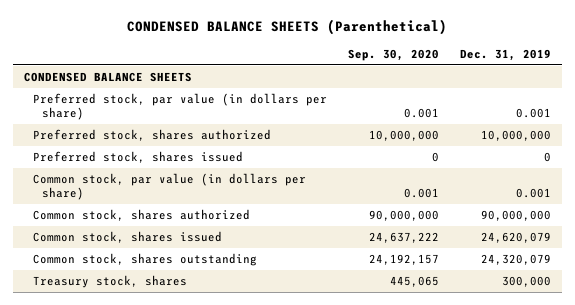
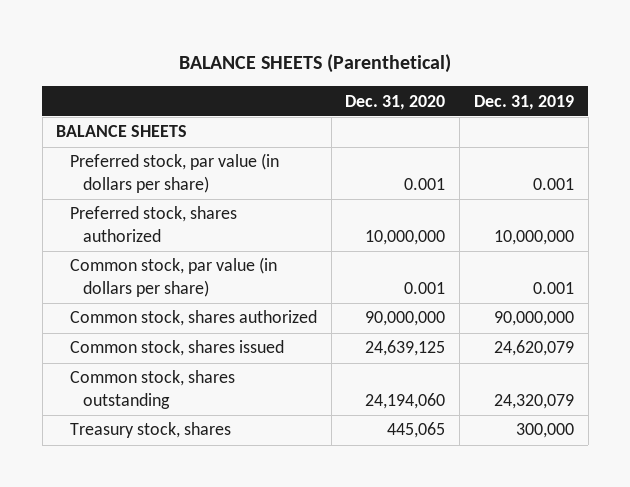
- CONDENSED BALANCE SHEETS (Parenthetical)
+ BALANCE SHEETS (Parenthetical)
- | Sep. 30, 2020 | Dec. 31, 2019
+ | Dec. 31, 2020 | Dec. 31, 2019
- CONDENSED BALANCE SHEETS
+ BALANCE SHEETS
- Preferred stock, shares issued | 0 | 0

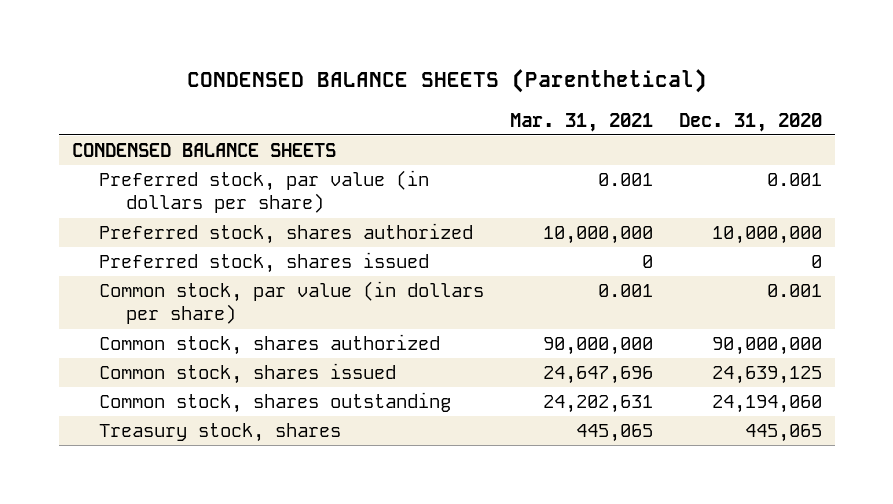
- BALANCE SHEETS (Parenthetical)
+ CONDENSED BALANCE SHEETS (Parenthetical)
- | Dec. 31, 2020 | Dec. 31, 2019
+ | Mar. 31, 2021 | Dec. 31, 2020
- BALANCE SHEETS
+ CONDENSED BALANCE SHEETS
+ Preferred stock, shares issued | 0 | 0

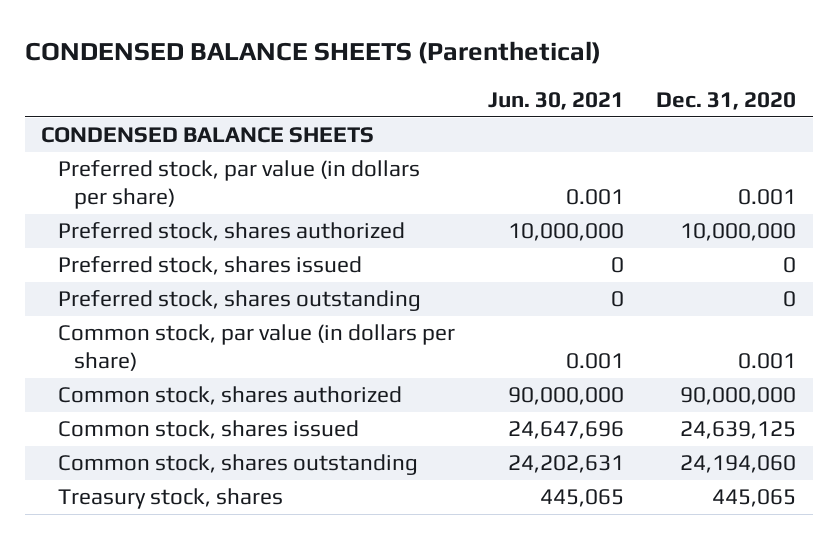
- | Mar. 31, 2021 | Dec. 31, 2020
+ | Jun. 30, 2021 | Dec. 31, 2020
+ Preferred stock, shares outstanding | 0 | 0

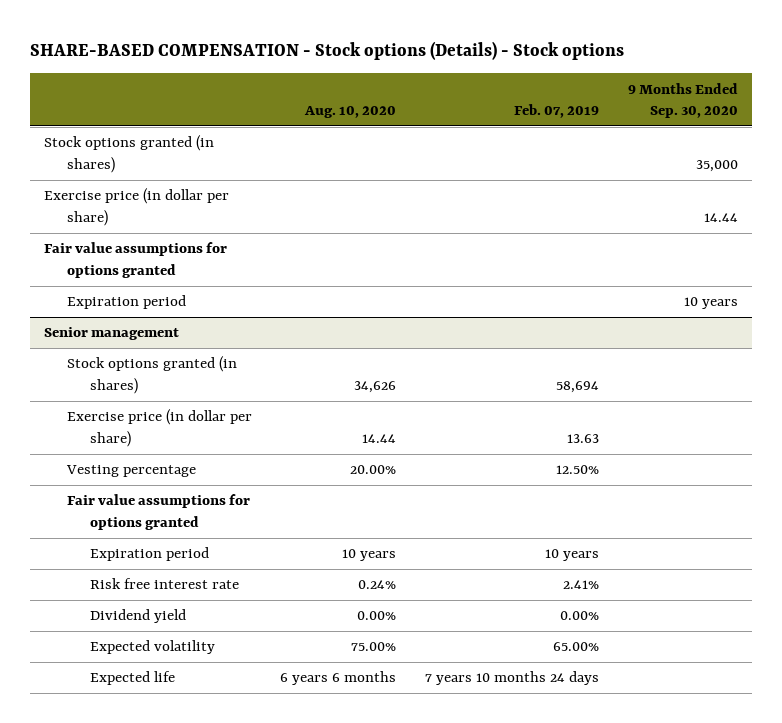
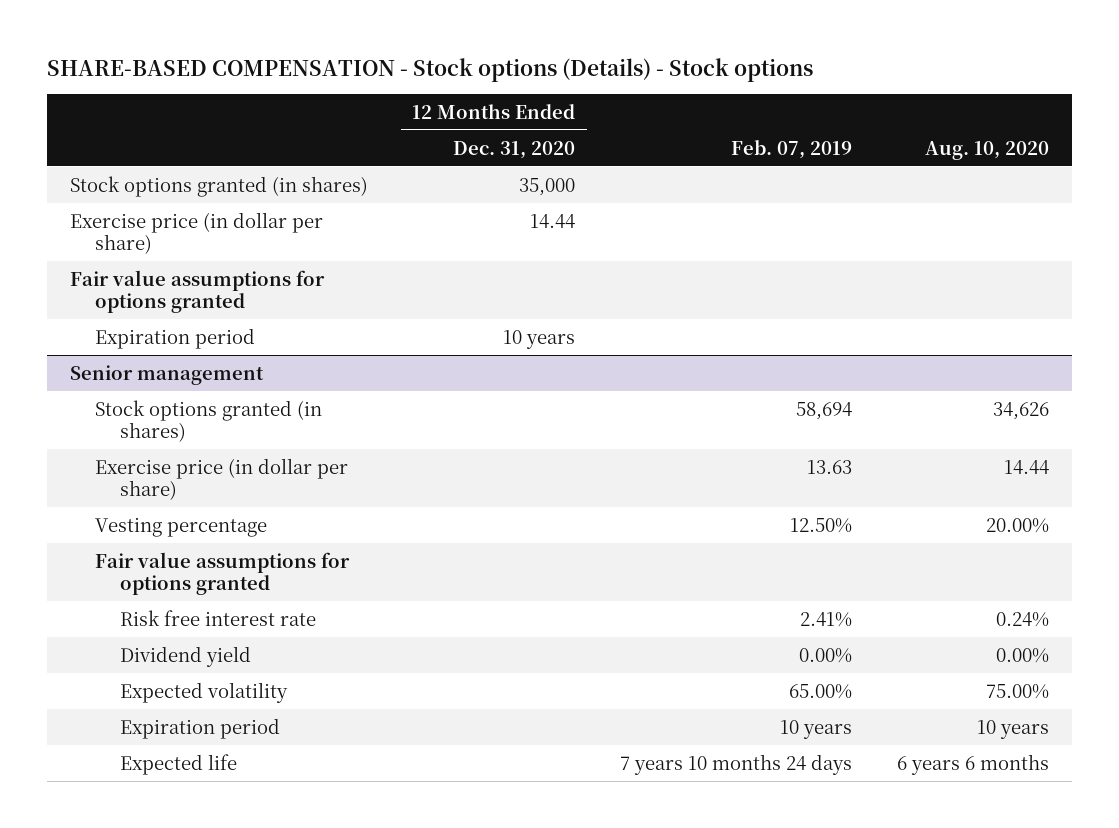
- | Aug. 10, 2020 | Feb. 07, 2019 | 9 Months Ended Sep. 30, 2020
+ | 12 Months Ended Dec. 31, 2020 | Feb. 07, 2019 | Aug. 10, 2020
@ Senior management
moved down: Expiration period | | 10 years | 10 years

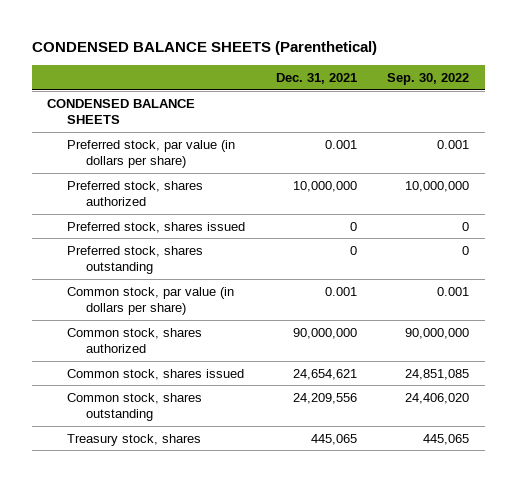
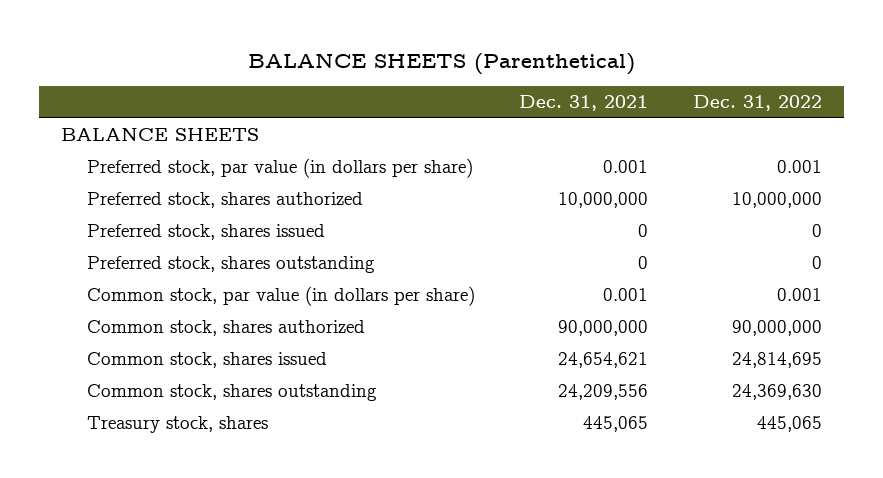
- CONDENSED BALANCE SHEETS (Parenthetical)
+ BALANCE SHEETS (Parenthetical)
- | Dec. 31, 2021 | Sep. 30, 2022
+ | Dec. 31, 2021 | Dec. 31, 2022
- CONDENSED BALANCE SHEETS
+ BALANCE SHEETS

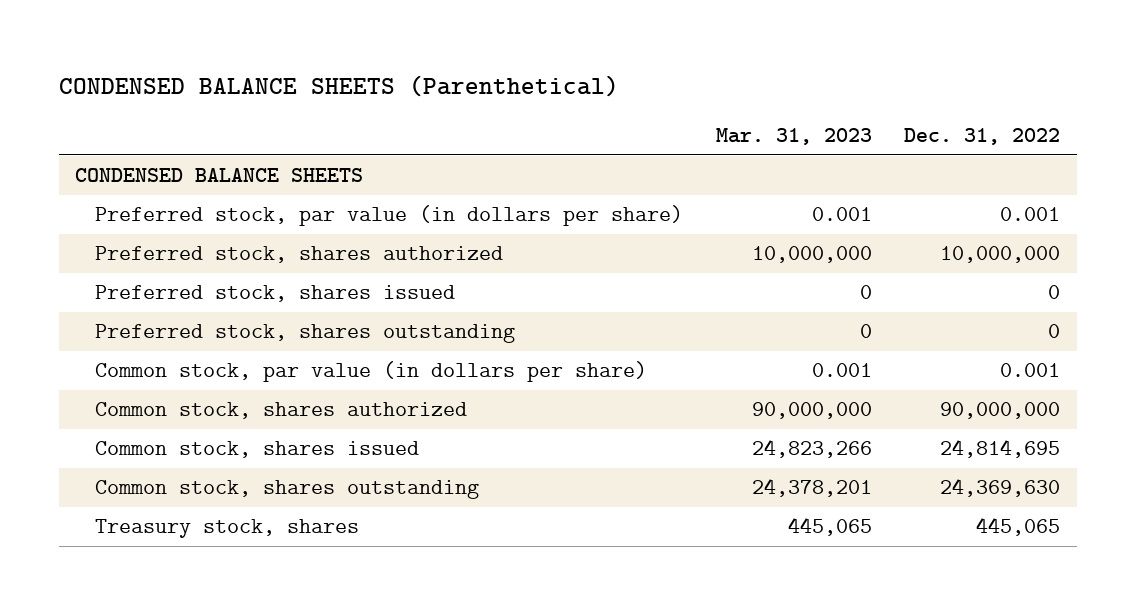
- BALANCE SHEETS (Parenthetical)
+ CONDENSED BALANCE SHEETS (Parenthetical)
- | Dec. 31, 2021 | Dec. 31, 2022
+ | Mar. 31, 2023 | Dec. 31, 2022
- BALANCE SHEETS
+ CONDENSED BALANCE SHEETS

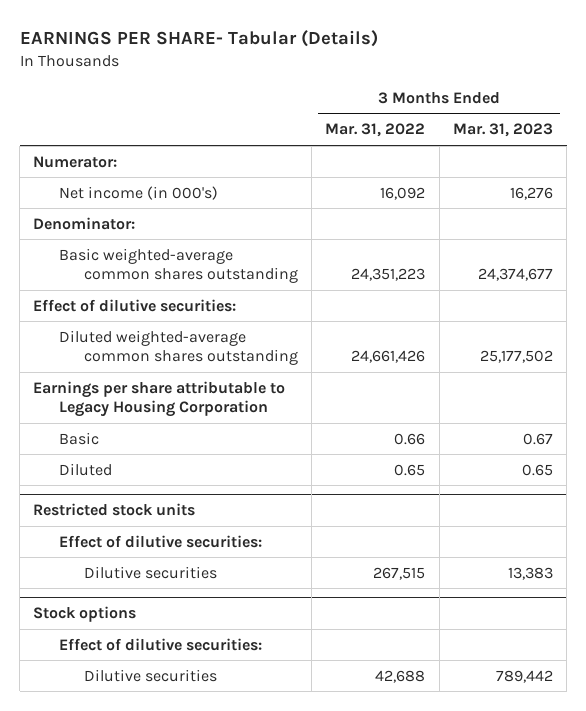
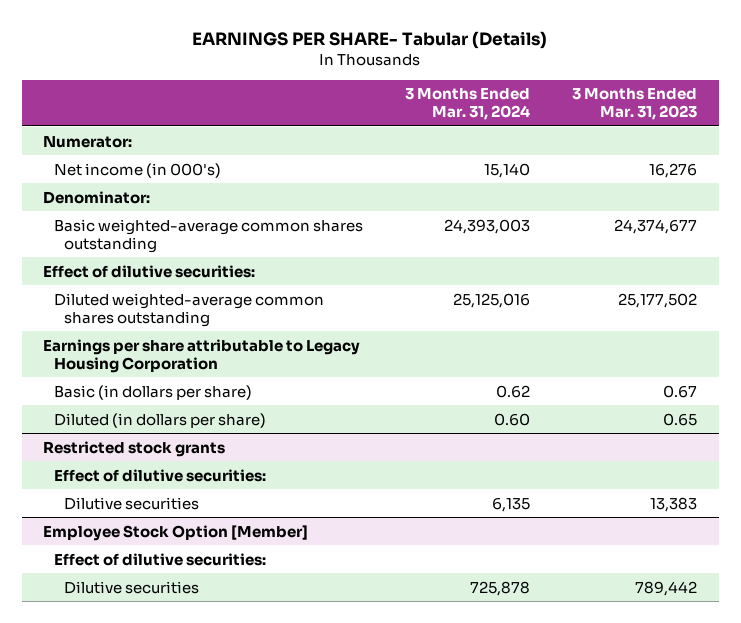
- | 3 Months Ended Mar. 31, 2022 | 3 Months Ended Mar. 31, 2023
+ | 3 Months Ended Mar. 31, 2024 | 3 Months Ended Mar. 31, 2023
- Basic | 0.66 | 0.67
- Diluted | 0.65 | 0.65
- Restricted stock units
+ Basic (in dollars per share) | 0.62 | 0.67
+ Diluted (in dollars per share) | 0.60 | 0.65
+ Restricted stock grants
- Stock options
+ Employee Stock Option [Member]

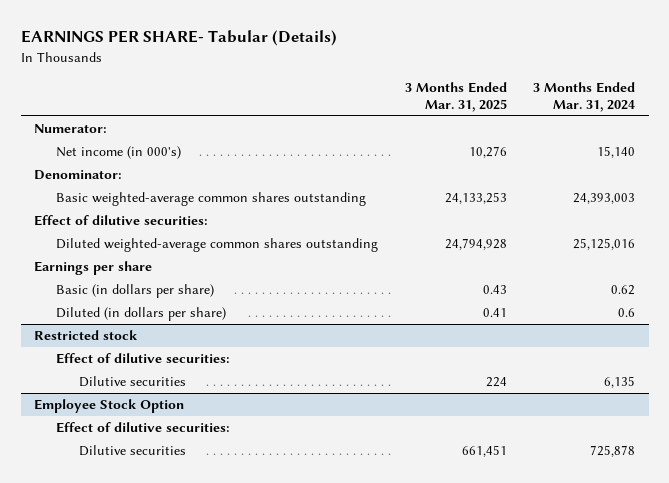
- | 3 Months Ended Mar. 31, 2024 | 3 Months Ended Mar. 31, 2023
+ | 3 Months Ended Mar. 31, 2025 | 3 Months Ended Mar. 31, 2024
- Earnings per share attributable to Legacy Housing Corporation
+ Earnings per share
- Diluted (in dollars per share) | 0.60 | 0.65
- Restricted stock grants
+ Diluted (in dollars per share) | 0.41 | 0.6
+ Restricted stock
- Employee Stock Option [Member]
+ Employee Stock Option

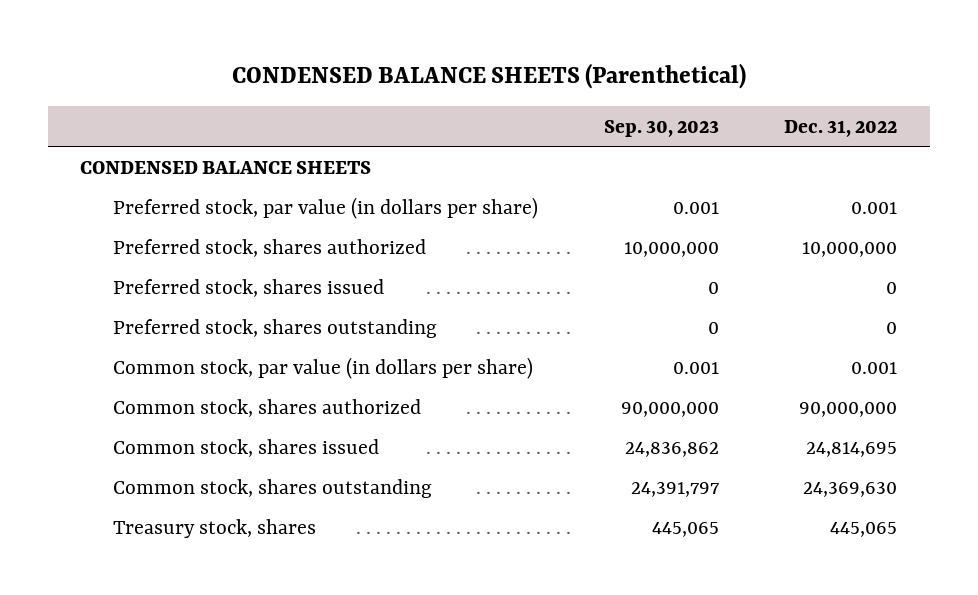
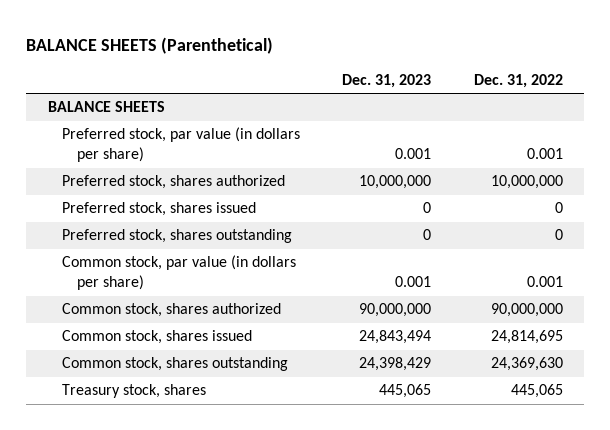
- CONDENSED BALANCE SHEETS (Parenthetical)
+ BALANCE SHEETS (Parenthetical)
- | Sep. 30, 2023 | Dec. 31, 2022
+ | Dec. 31, 2023 | Dec. 31, 2022
- CONDENSED BALANCE SHEETS
+ BALANCE SHEETS

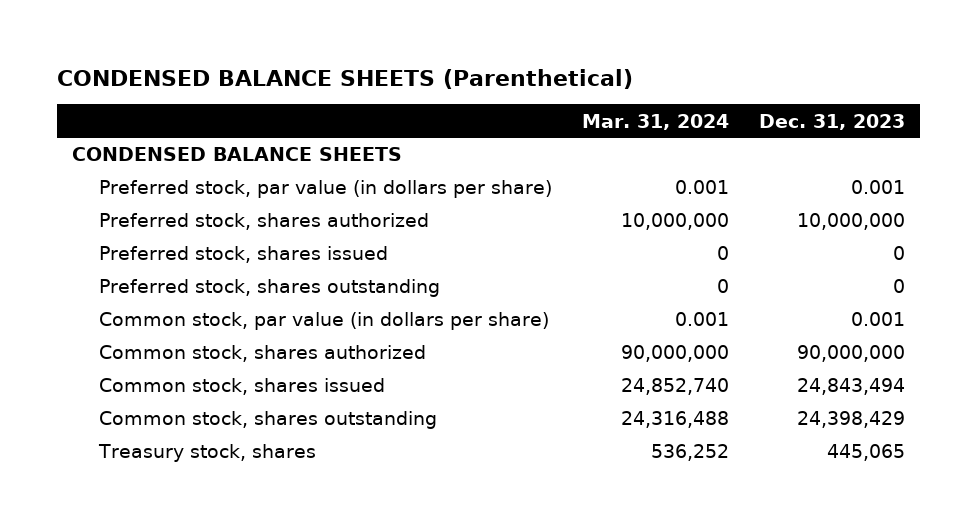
- BALANCE SHEETS (Parenthetical)
+ CONDENSED BALANCE SHEETS (Parenthetical)
- | Dec. 31, 2023 | Dec. 31, 2022
+ | Mar. 31, 2024 | Dec. 31, 2023
- BALANCE SHEETS
+ CONDENSED BALANCE SHEETS

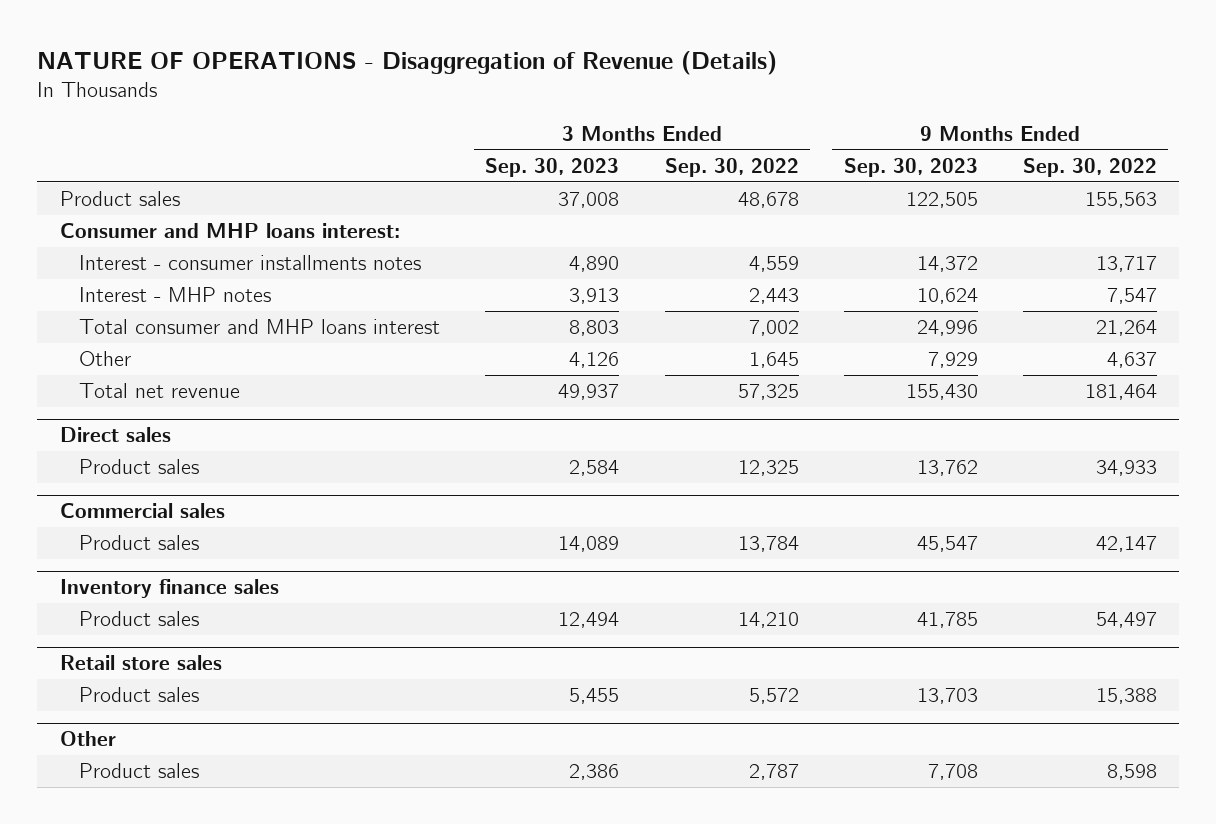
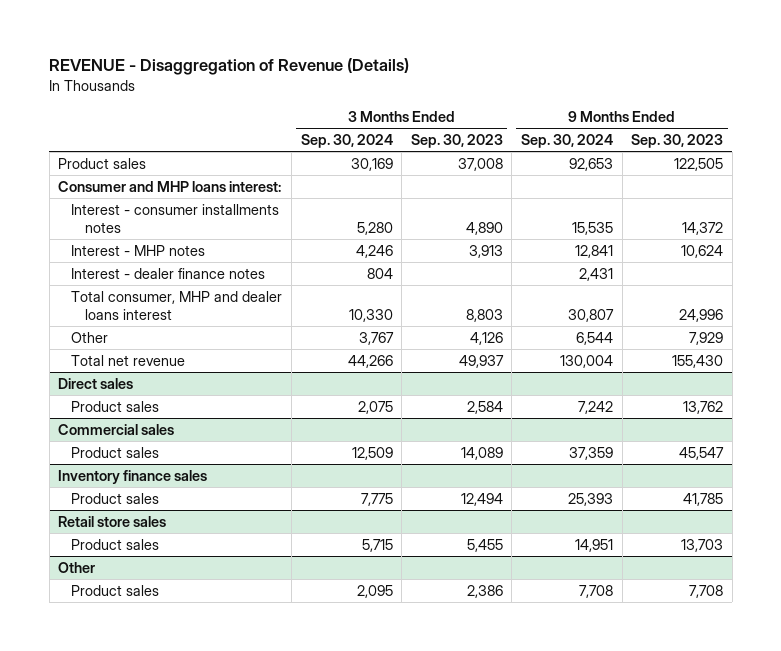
- NATURE OF OPERATIONS - Disaggregation of Revenue (Details)
+ REVENUE - Disaggregation of Revenue (Details)
- | 3 Months Ended Sep. 30, 2023 | 3 Months Ended Sep. 30, 2022 | 9 Months Ended Sep. 30, 2023 | 9 Months Ended Sep. 30, 2022
+ | 3 Months Ended Sep. 30, 2024 | 3 Months Ended Sep. 30, 2023 | 9 Months Ended Sep. 30, 2024 | 9 Months Ended Sep. 30, 2023
- Total consumer and MHP loans interest | 8,803 | 7,002 | 24,996 | 21,264
+ Interest - dealer finance notes | 804 | | 2,431 |
+ Total consumer, MHP and dealer loans interest | 10,330 | 8,803 | 30,807 | 24,996

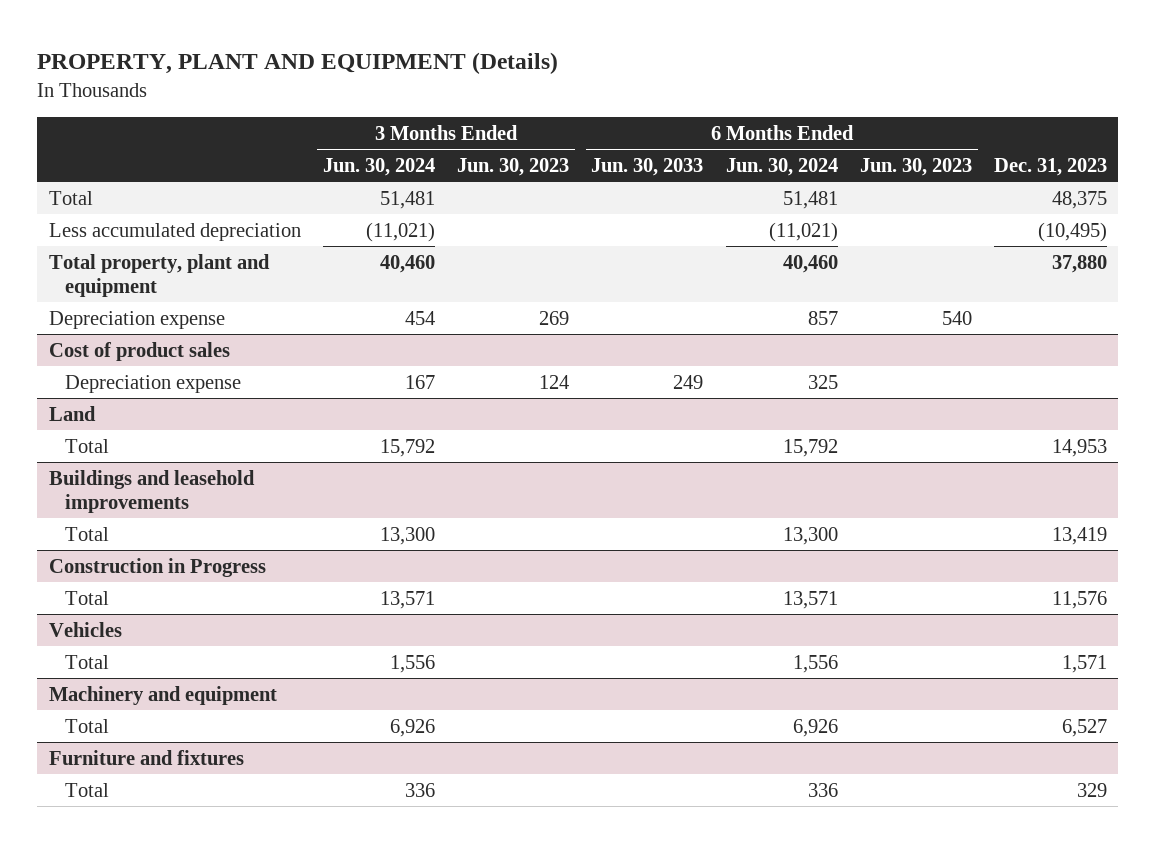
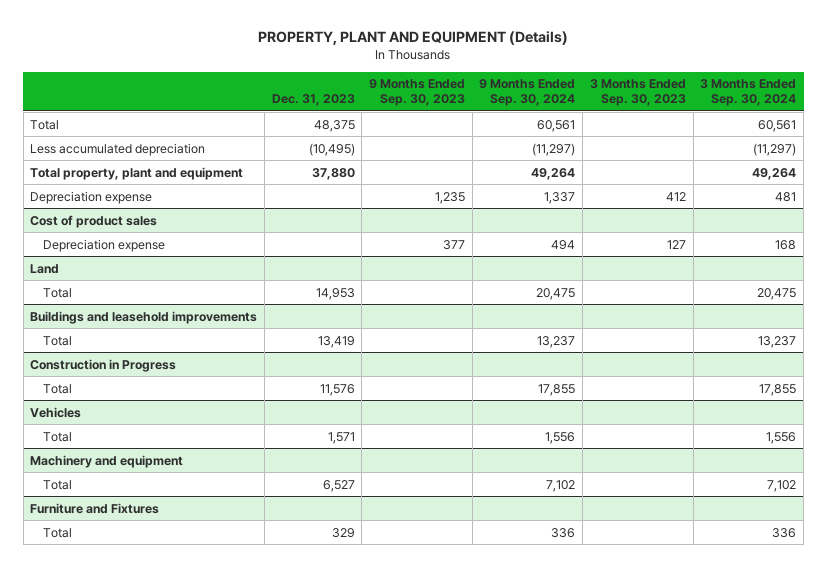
- | 3 Months Ended Jun. 30, 2024 | 3 Months Ended Jun. 30, 2023 | 6 Months Ended Jun. 30, 2033 | 6 Months Ended Jun. 30, 2024 | 6 Months Ended Jun. 30, 2023 | Dec. 31, 2023
+ | Dec. 31, 2023 | 9 Months Ended Sep. 30, 2023 | 9 Months Ended Sep. 30, 2024 | 3 Months Ended Sep. 30, 2023 | 3 Months Ended Sep. 30, 2024
- Furniture and fixtures
+ Furniture and Fixtures

